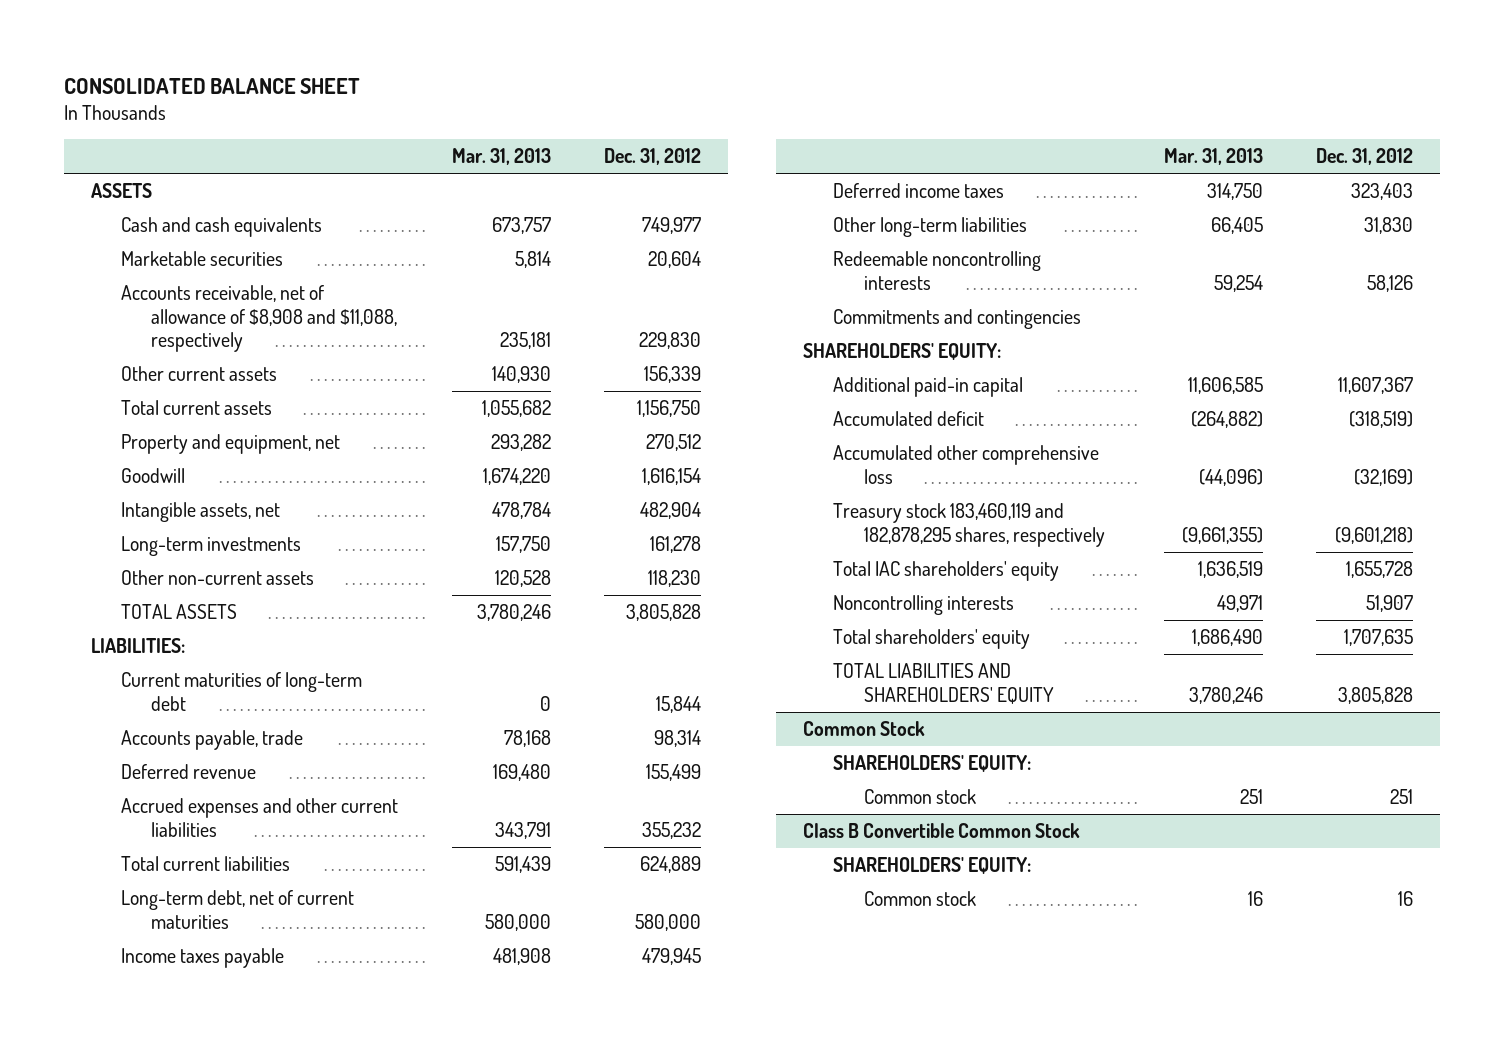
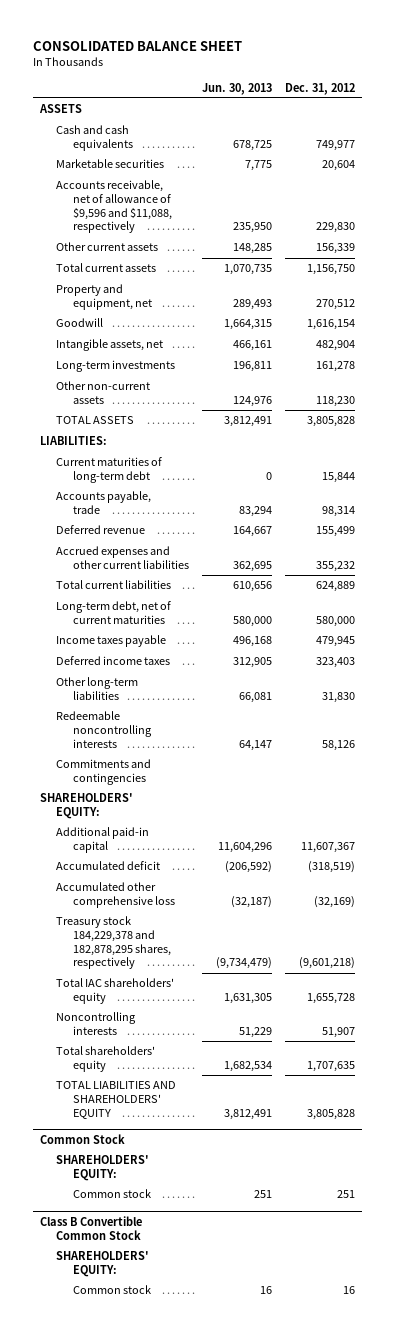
- | Mar. 31, 2013 | Dec. 31, 2012
+ | Jun. 30, 2013 | Dec. 31, 2012
- Accounts receivable, net of allowance of $8,908 and $11,088, respectively | 235,181 | 229,830
+ Accounts receivable, net of allowance of $9,596 and $11,088, respectively | 235,950 | 229,830
- Treasury stock 183,460,119 and 182,878,295 shares, respectively | (9,661,355) | (9,601,218)
+ Treasury stock 184,229,378 and 182,878,295 shares, respectively | (9,734,479) | (9,601,218)

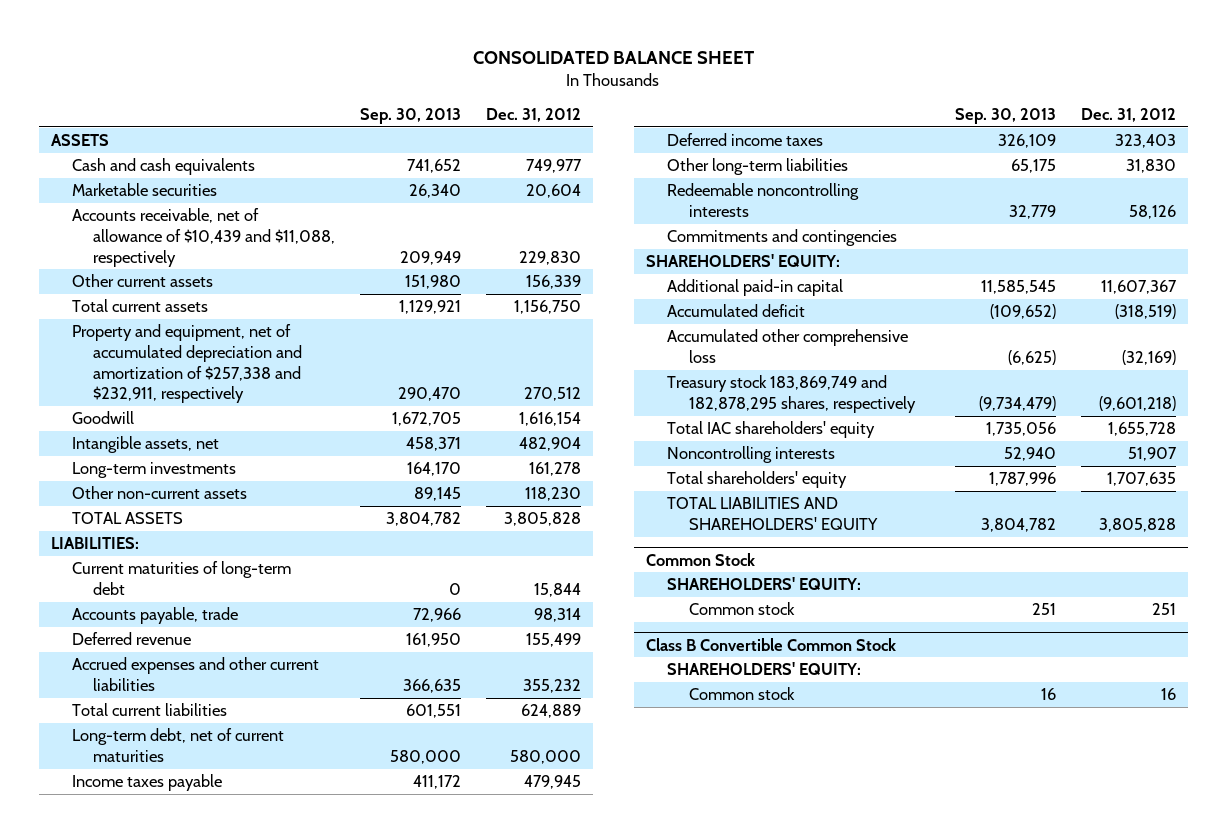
- | Jun. 30, 2013 | Dec. 31, 2012
+ | Sep. 30, 2013 | Dec. 31, 2012
- Accounts receivable, net of allowance of $9,596 and $11,088, respectively | 235,950 | 229,830
+ Accounts receivable, net of allowance of $10,439 and $11,088, respectively | 209,949 | 229,830
- Property and equipment, net | 289,493 | 270,512
+ Property and equipment, net of accumulated depreciation and amortization of $257,338 and $232,911, respectively | 290,470 | 270,512
- Treasury stock 184,229,378 and 182,878,295 shares, respectively | (9,734,479) | (9,601,218)
+ Treasury stock 183,869,749 and 182,878,295 shares, respectively | (9,734,479) | (9,601,218)

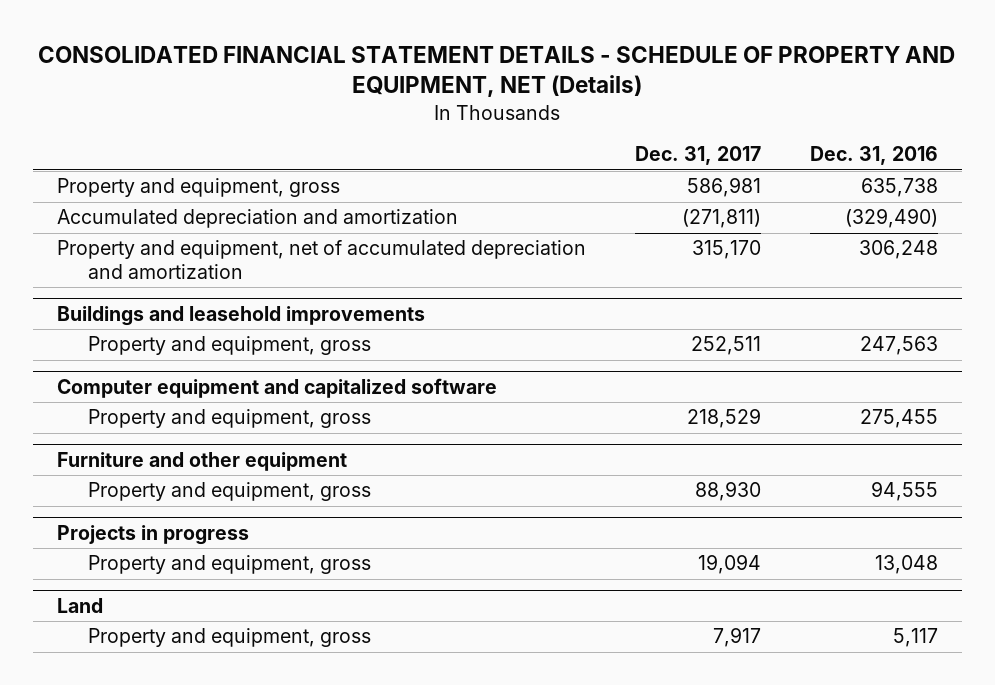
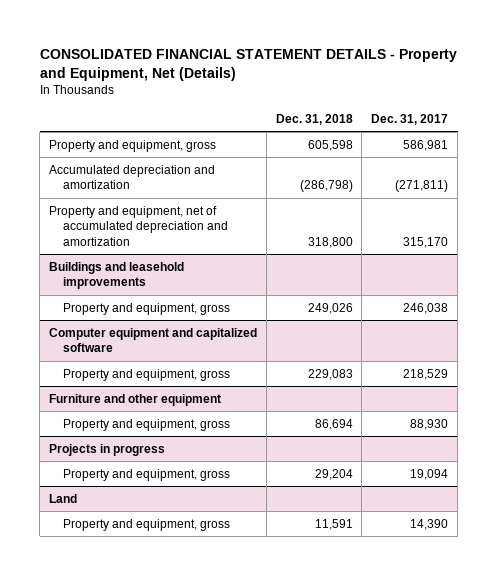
- CONSOLIDATED FINANCIAL STATEMENT DETAILS - SCHEDULE OF PROPERTY AND EQUIPMENT, NET (Details)
+ CONSOLIDATED FINANCIAL STATEMENT DETAILS - Property and Equipment, Net (Details)
- | Dec. 31, 2017 | Dec. 31, 2016
+ | Dec. 31, 2018 | Dec. 31, 2017
@ Buildings and leasehold improvements
- Property and equipment, gross | 252,511 | 247,563
+ Property and equipment, gross | 249,026 | 246,038
@ Land
- Property and equipment, gross | 7,917 | 5,117
+ Property and equipment, gross | 11,591 | 14,390

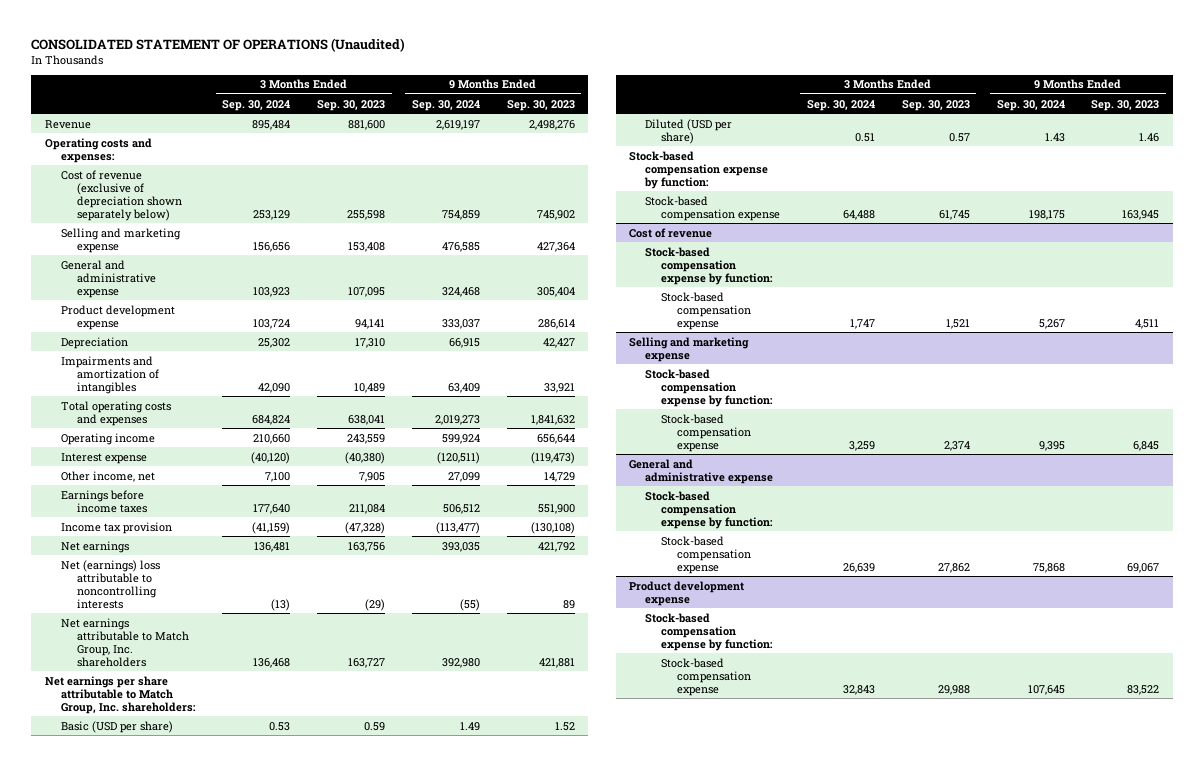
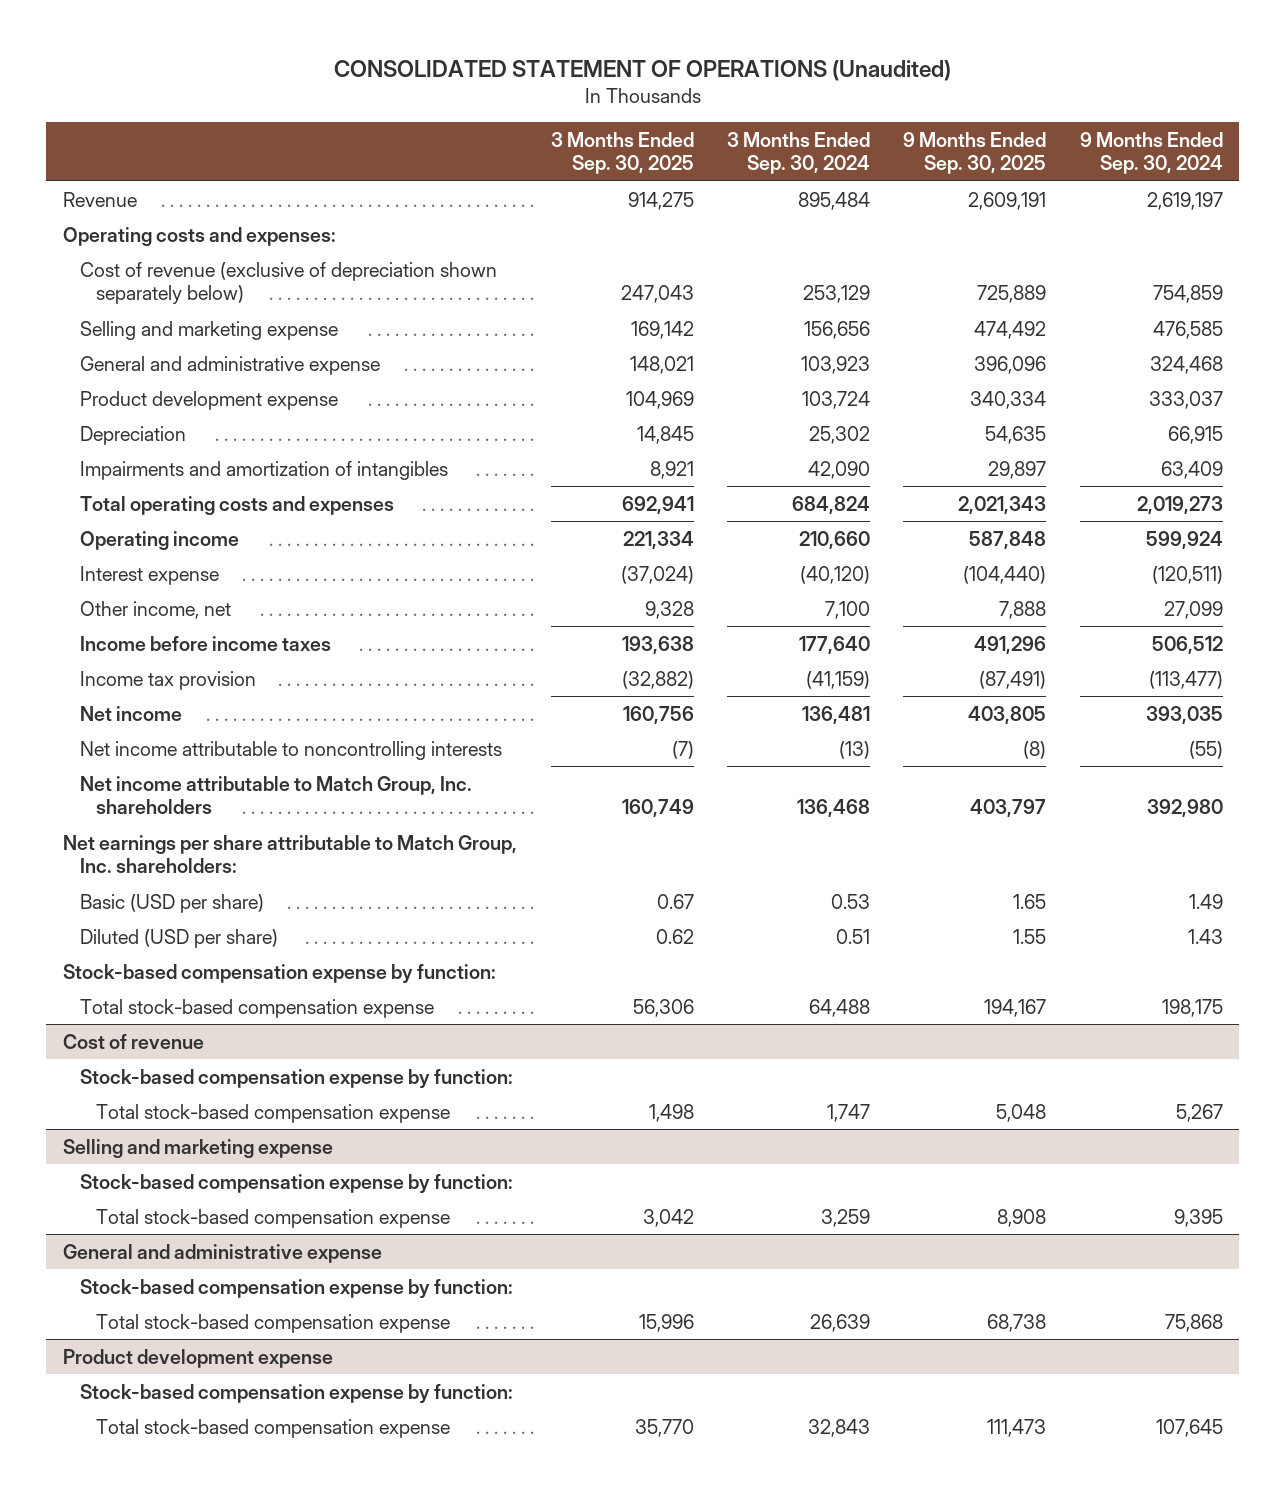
- | 3 Months Ended Sep. 30, 2024 | 3 Months Ended Sep. 30, 2023 | 9 Months Ended Sep. 30, 2024 | 9 Months Ended Sep. 30, 2023
+ | 3 Months Ended Sep. 30, 2025 | 3 Months Ended Sep. 30, 2024 | 9 Months Ended Sep. 30, 2025 | 9 Months Ended Sep. 30, 2024
- Earnings before income taxes | 177,640 | 211,084 | 506,512 | 551,900
+ Income before income taxes | 193,638 | 177,640 | 491,296 | 506,512
- Net earnings | 136,481 | 163,756 | 393,035 | 421,792
- Net (earnings) loss attributable to noncontrolling interests | (13) | (29) | (55) | 89
- Net earnings attributable to Match Group, Inc. shareholders | 136,468 | 163,727 | 392,980 | 421,881
+ Net income | 160,756 | 136,481 | 403,805 | 393,035
+ Net income attributable to noncontrolling interests | (7) | (13) | (8) | (55)
+ Net income attributable to Match Group, Inc. shareholders | 160,749 | 136,468 | 403,797 | 392,980
- Stock-based compensation expense | 64,488 | 61,745 | 198,175 | 163,945
+ Total stock-based compensation expense | 56,306 | 64,488 | 194,167 | 198,175
@ Cost of revenue
- Stock-based compensation expense | 1,747 | 1,521 | 5,267 | 4,511
+ Total stock-based compensation expense | 1,498 | 1,747 | 5,048 | 5,267
@ Selling and marketing expense
- Stock-based compensation expense | 3,259 | 2,374 | 9,395 | 6,845
+ Total stock-based compensation expense | 3,042 | 3,259 | 8,908 | 9,395
@ General and administrative expense
- Stock-based compensation expense | 26,639 | 27,862 | 75,868 | 69,067
+ Total stock-based compensation expense | 15,996 | 26,639 | 68,738 | 75,868
@ Product development expense
- Stock-based compensation expense | 32,843 | 29,988 | 107,645 | 83,522
+ Total stock-based compensation expense | 35,770 | 32,843 | 111,473 | 107,645

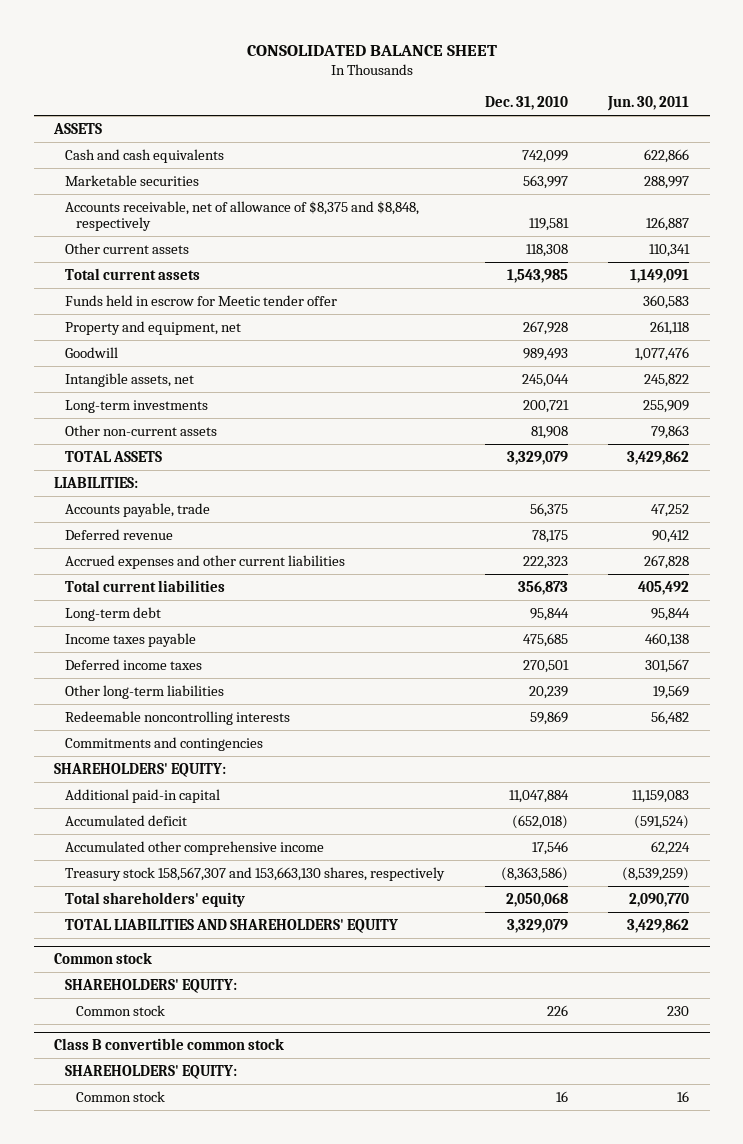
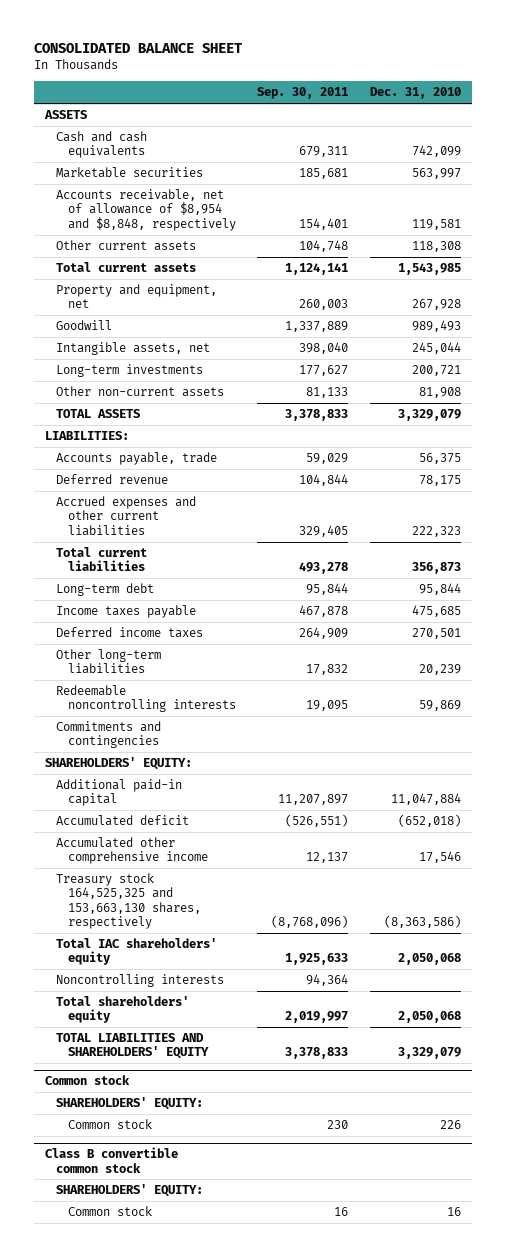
- | Dec. 31, 2010 | Jun. 30, 2011
+ | Sep. 30, 2011 | Dec. 31, 2010
- Accounts receivable, net of allowance of $8,375 and $8,848, respectively | 119,581 | 126,887
+ Accounts receivable, net of allowance of $8,954 and $8,848, respectively | 154,401 | 119,581
- Funds held in escrow for Meetic tender offer | | 360,583
- Treasury stock 158,567,307 and 153,663,130 shares, respectively | (8,363,586) | (8,539,259)
+ Treasury stock 164,525,325 and 153,663,130 shares, respectively | (8,768,096) | (8,363,586)
+ Total IAC shareholders' equity | 1,925,633 | 2,050,068
+ Noncontrolling interests | 94,364 |

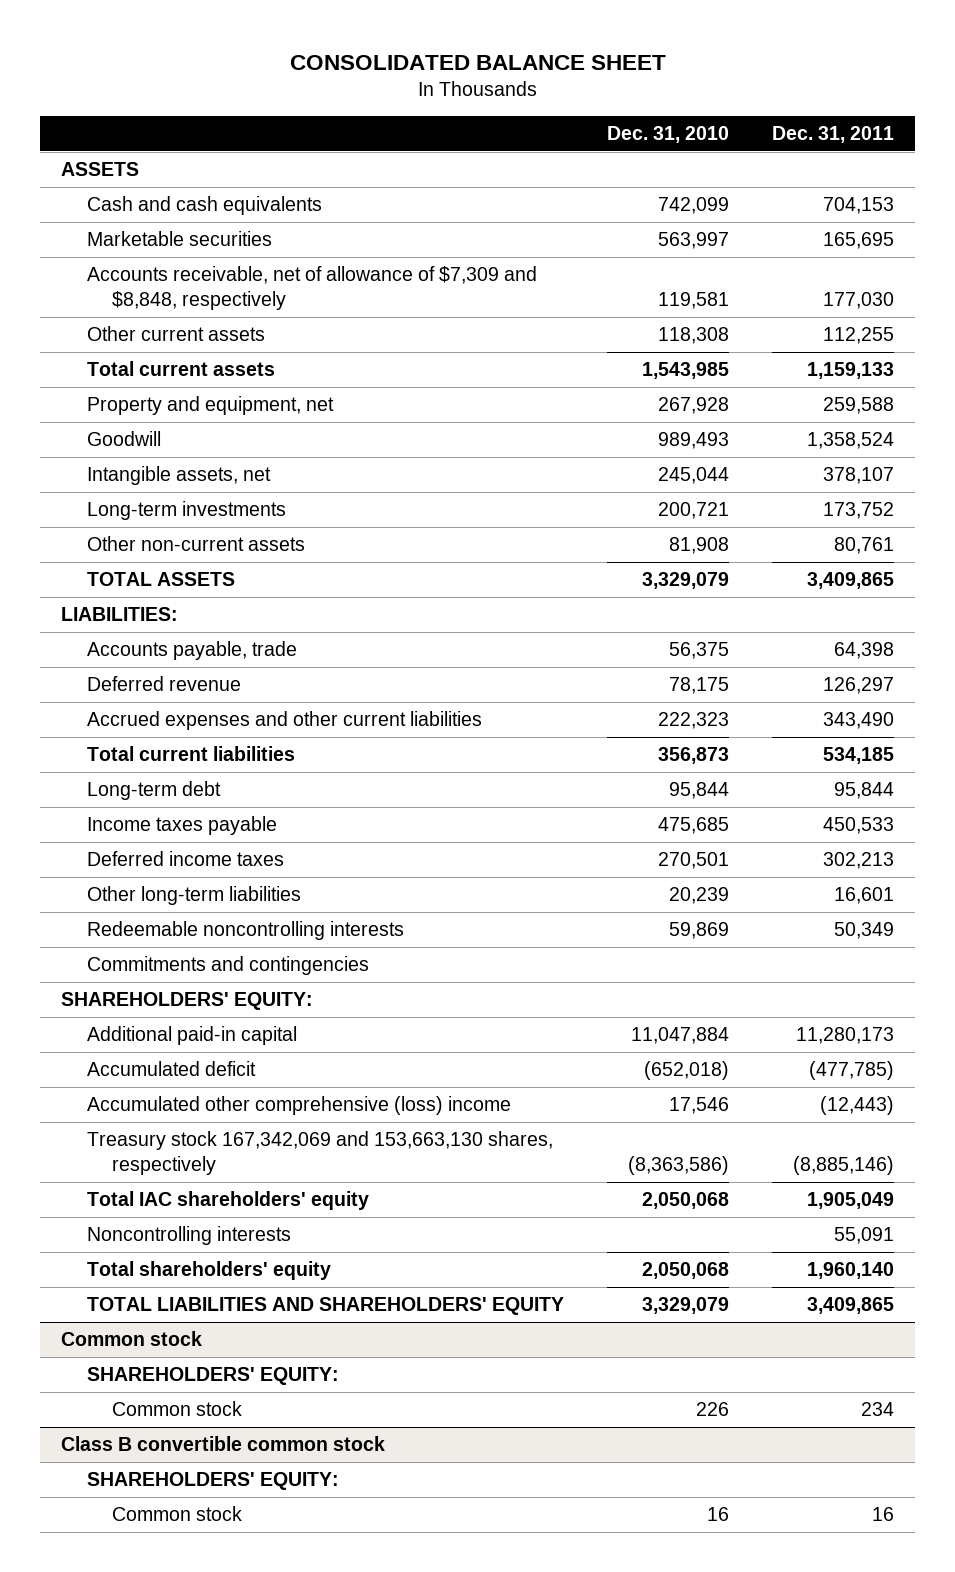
- | Sep. 30, 2011 | Dec. 31, 2010
+ | Dec. 31, 2010 | Dec. 31, 2011
- Accounts receivable, net of allowance of $8,954 and $8,848, respectively | 154,401 | 119,581
+ Accounts receivable, net of allowance of $7,309 and $8,848, respectively | 119,581 | 177,030
- Accumulated other comprehensive income | 12,137 | 17,546
- Treasury stock 164,525,325 and 153,663,130 shares, respectively | (8,768,096) | (8,363,586)
+ Accumulated other comprehensive (loss) income | 17,546 | (12,443)
+ Treasury stock 167,342,069 and 153,663,130 shares, respectively | (8,363,586) | (8,885,146)

